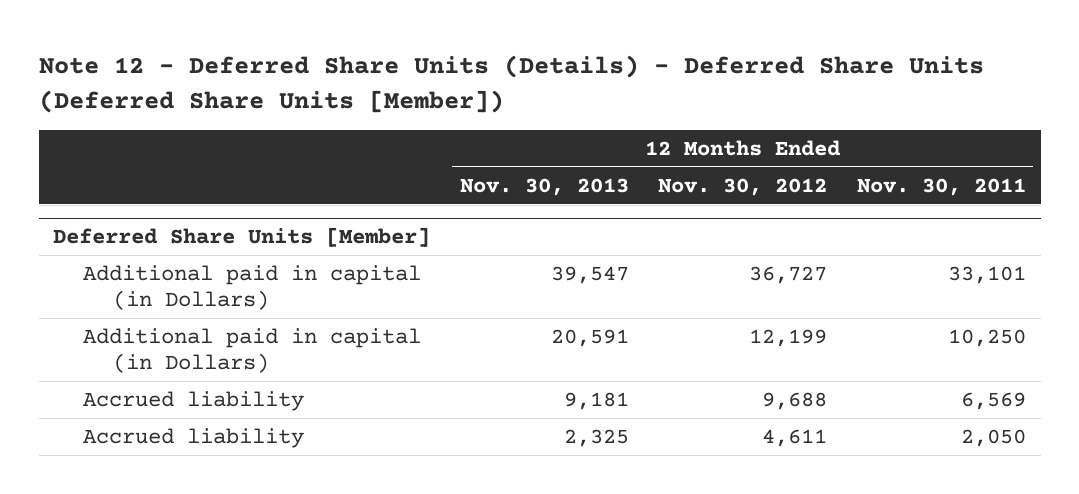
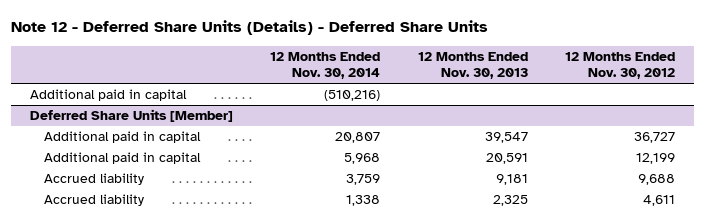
- Note 12 - Deferred Share Units (Details) - Deferred Share Units (Deferred Share Units [Member])
+ Note 12 - Deferred Share Units (Details) - Deferred Share Units
- | 12 Months Ended Nov. 30, 2013 | 12 Months Ended Nov. 30, 2012 | 12 Months Ended Nov. 30, 2011
+ | 12 Months Ended Nov. 30, 2014 | 12 Months Ended Nov. 30, 2013 | 12 Months Ended Nov. 30, 2012
+ Additional paid in capital | (510,216) | |
@ Deferred Share Units [Member]
- Additional paid in capital (in Dollars) | 39,547 | 36,727 | 33,101
- Additional paid in capital (in Dollars) | 20,591 | 12,199 | 10,250
+ Additional paid in capital | 20,807 | 39,547 | 36,727
+ Additional paid in capital | 5,968 | 20,591 | 12,199

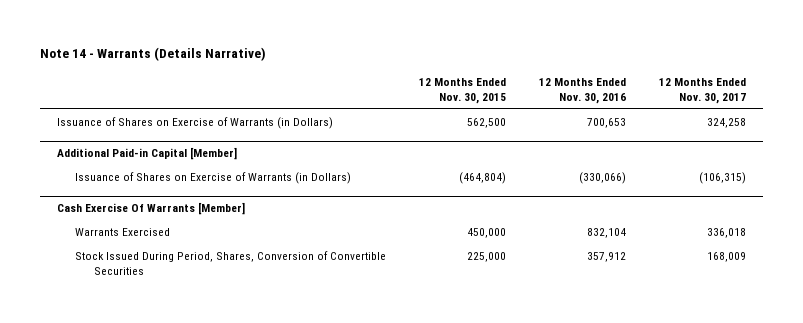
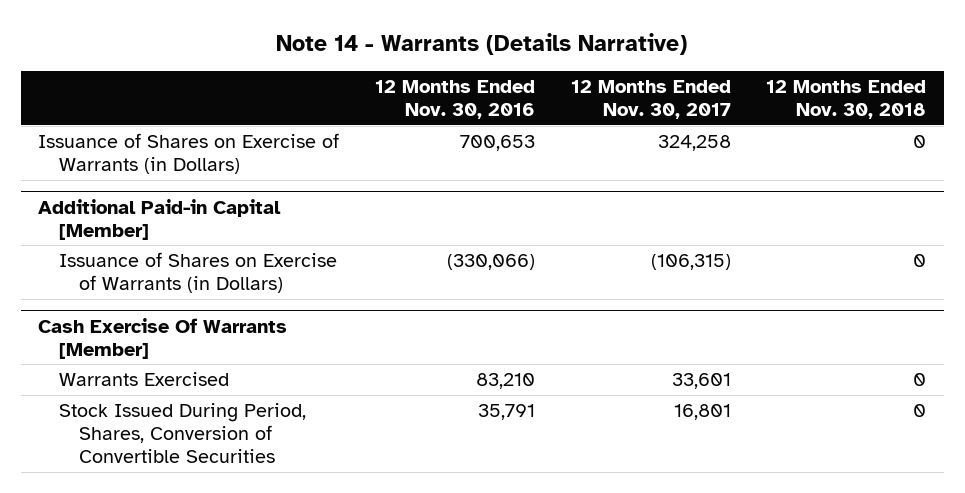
- | 12 Months Ended Nov. 30, 2015 | 12 Months Ended Nov. 30, 2016 | 12 Months Ended Nov. 30, 2017
+ | 12 Months Ended Nov. 30, 2016 | 12 Months Ended Nov. 30, 2017 | 12 Months Ended Nov. 30, 2018
@ Cash Exercise Of Warrants [Member]
- Warrants Exercised | 450,000 | 832,104 | 336,018
- Stock Issued During Period, Shares, Conversion of Convertible Securities | 225,000 | 357,912 | 168,009
+ Warrants Exercised | 83,210 | 33,601 | 0
+ Stock Issued During Period, Shares, Conversion of Convertible Securities | 35,791 | 16,801 | 0

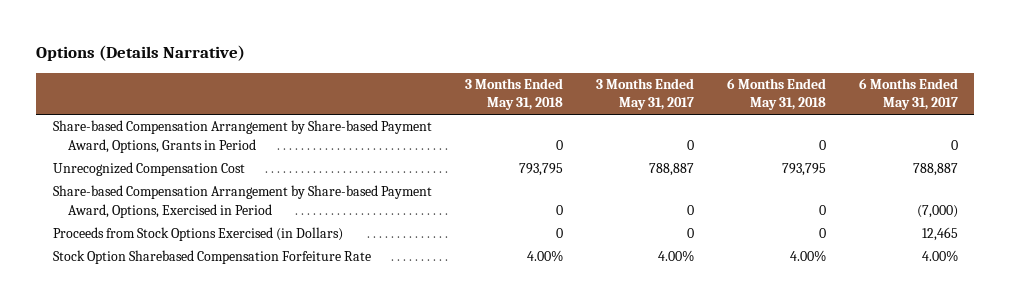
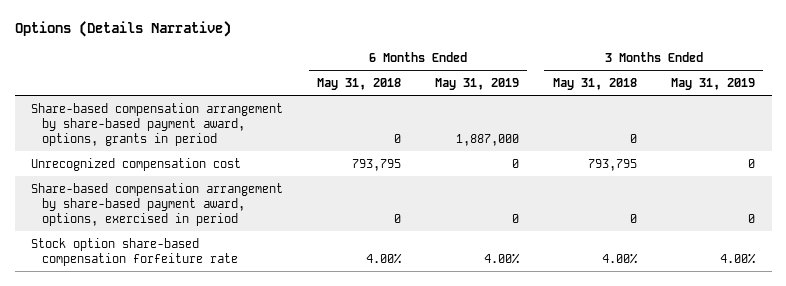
- | 3 Months Ended May 31, 2018 | 3 Months Ended May 31, 2017 | 6 Months Ended May 31, 2018 | 6 Months Ended May 31, 2017
+ | 6 Months Ended May 31, 2018 | 6 Months Ended May 31, 2019 | 3 Months Ended May 31, 2018 | 3 Months Ended May 31, 2019
- Share-based Compensation Arrangement by Share-based Payment Award, Options, Grants in Period | 0 | 0 | 0 | 0
- Unrecognized Compensation Cost | 793,795 | 788,887 | 793,795 | 788,887
- Share-based Compensation Arrangement by Share-based Payment Award, Options, Exercised in Period | 0 | 0 | 0 | (7,000)
- Proceeds from Stock Options Exercised (in Dollars) | 0 | 0 | 0 | 12,465
- Stock Option Sharebased Compensation Forfeiture Rate | 4.00% | 4.00% | 4.00% | 4.00%
+ Share-based compensation arrangement by share-based payment award, options, grants in period | 0 | 1,887,000 | 0 |
+ Unrecognized compensation cost | 793,795 | 0 | 793,795 | 0
+ Share-based compensation arrangement by share-based payment award, options, exercised in period | 0 | 0 | 0 | 0
+ Stock option share-based compensation forfeiture rate | 4.00% | 4.00% | 4.00% | 4.00%

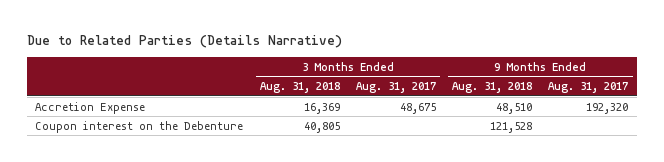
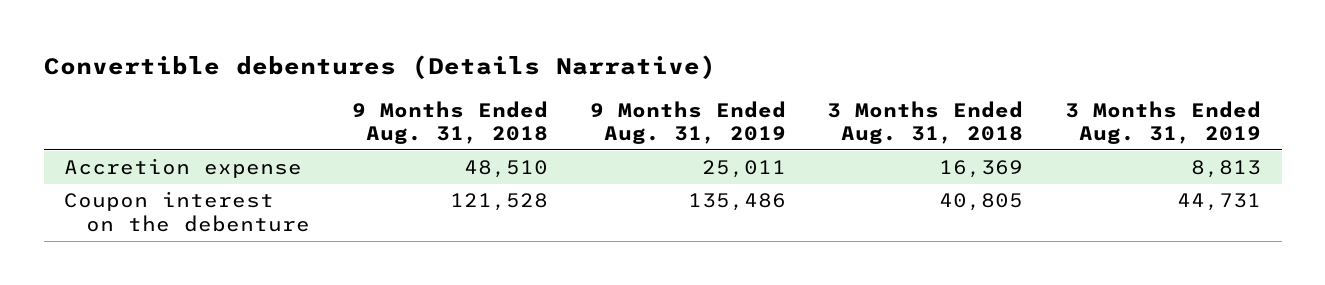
- Due to Related Parties (Details Narrative)
+ Convertible debentures (Details Narrative)
- | 3 Months Ended Aug. 31, 2018 | 3 Months Ended Aug. 31, 2017 | 9 Months Ended Aug. 31, 2018 | 9 Months Ended Aug. 31, 2017
+ | 9 Months Ended Aug. 31, 2018 | 9 Months Ended Aug. 31, 2019 | 3 Months Ended Aug. 31, 2018 | 3 Months Ended Aug. 31, 2019
- Accretion Expense | 16,369 | 48,675 | 48,510 | 192,320
- Coupon interest on the Debenture | 40,805 | | 121,528 |
+ Accretion expense | 48,510 | 25,011 | 16,369 | 8,813
+ Coupon interest on the debenture | 121,528 | 135,486 | 40,805 | 44,731

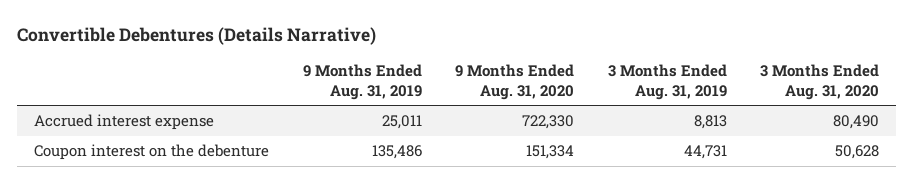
- Convertible debentures (Details Narrative)
+ Convertible Debentures (Details Narrative)
- | 9 Months Ended Aug. 31, 2018 | 9 Months Ended Aug. 31, 2019 | 3 Months Ended Aug. 31, 2018 | 3 Months Ended Aug. 31, 2019
+ | 9 Months Ended Aug. 31, 2019 | 9 Months Ended Aug. 31, 2020 | 3 Months Ended Aug. 31, 2019 | 3 Months Ended Aug. 31, 2020
- Accretion expense | 48,510 | 25,011 | 16,369 | 8,813
+ Accrued interest expense | 25,011 | 722,330 | 8,813 | 80,490

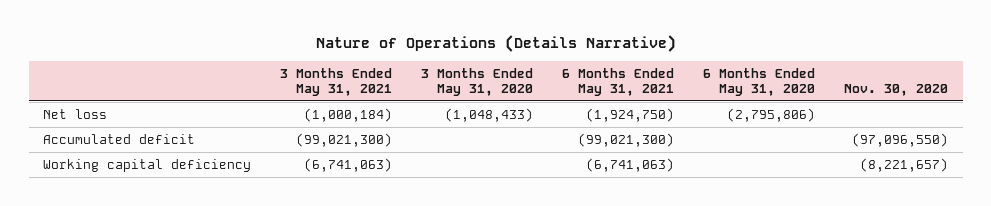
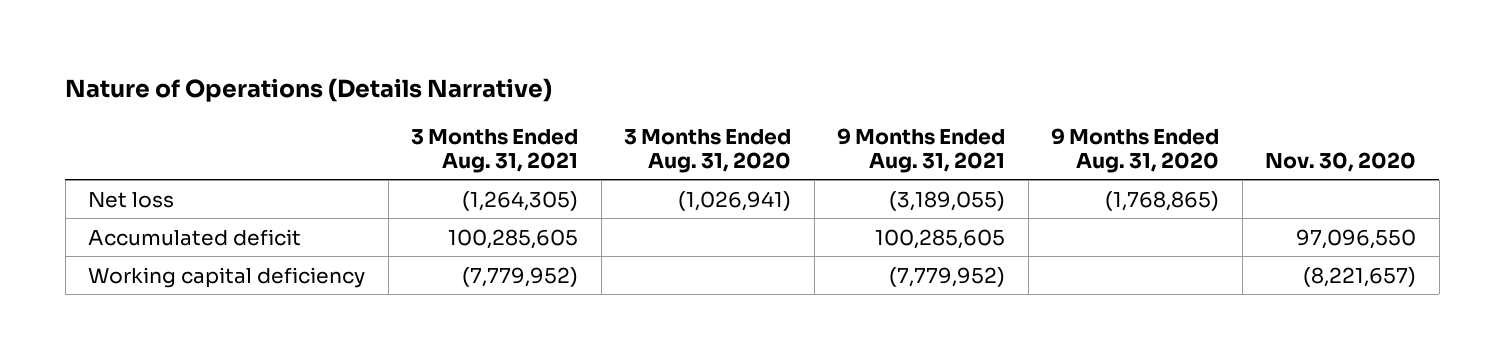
- | 3 Months Ended May 31, 2021 | 3 Months Ended May 31, 2020 | 6 Months Ended May 31, 2021 | 6 Months Ended May 31, 2020 | Nov. 30, 2020
+ | 3 Months Ended Aug. 31, 2021 | 3 Months Ended Aug. 31, 2020 | 9 Months Ended Aug. 31, 2021 | 9 Months Ended Aug. 31, 2020 | Nov. 30, 2020
- Accumulated deficit | (99,021,300) | | (99,021,300) | | (97,096,550)
+ Accumulated deficit | 100,285,605 | | 100,285,605 | | 97,096,550

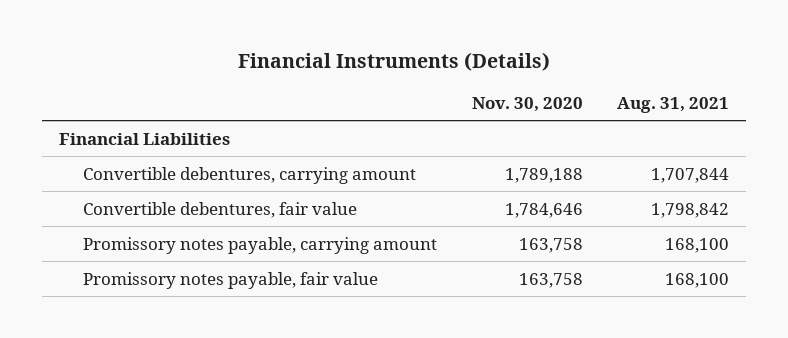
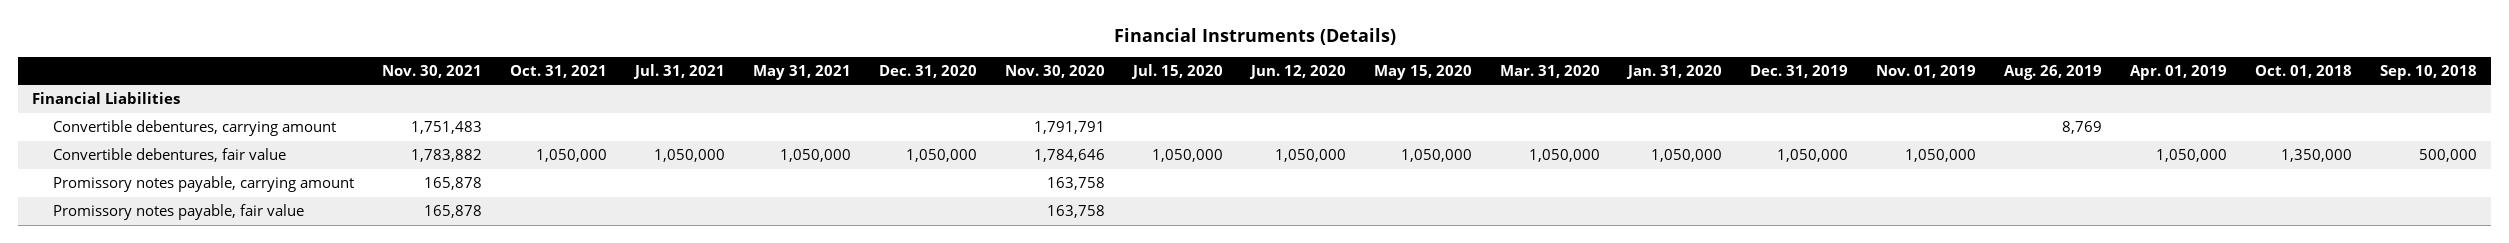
- | Nov. 30, 2020 | Aug. 31, 2021
+ | Nov. 30, 2021 | Oct. 31, 2021 | Jul. 31, 2021 | May 31, 2021 | Dec. 31, 2020 | Nov. 30, 2020 | Jul. 15, 2020 | Jun. 12, 2020 | May 15, 2020 | Mar. 31, 2020 | Jan. 31, 2020 | Dec. 31, 2019 | Nov. 01, 2019 | Aug. 26, 2019 | Apr. 01, 2019 | Oct. 01, 2018 | Sep. 10, 2018
- Convertible debentures, carrying amount | 1,789,188 | 1,707,844
+ Convertible debentures, carrying amount | 1,751,483 | | | | | 1,791,791 | | | | | | | | 8,769 | | |

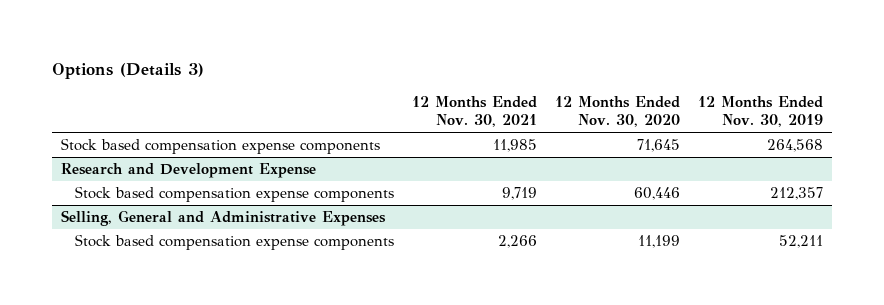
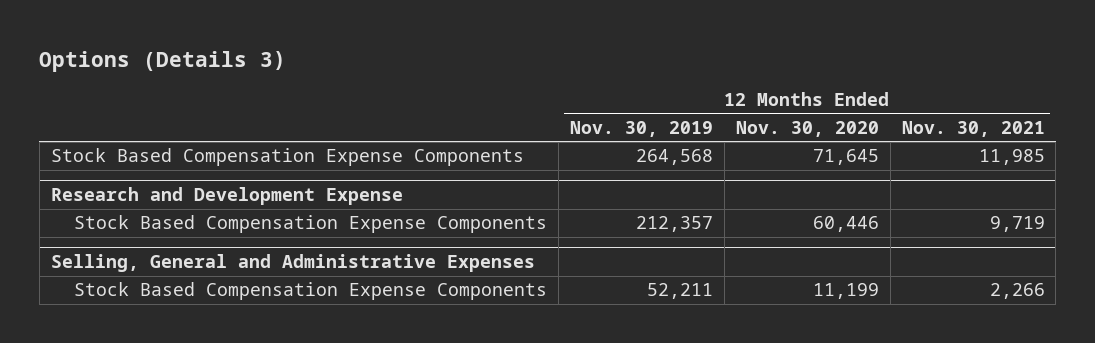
- | 12 Months Ended Nov. 30, 2021 | 12 Months Ended Nov. 30, 2020 | 12 Months Ended Nov. 30, 2019
+ | 12 Months Ended Nov. 30, 2019 | 12 Months Ended Nov. 30, 2020 | 12 Months Ended Nov. 30, 2021
- Stock based compensation expense components | 11,985 | 71,645 | 264,568
+ Stock Based Compensation Expense Components | 264,568 | 71,645 | 11,985
@ Research and Development Expense
- Stock based compensation expense components | 9,719 | 60,446 | 212,357
+ Stock Based Compensation Expense Components | 212,357 | 60,446 | 9,719
@ Selling, General and Administrative Expenses
- Stock based compensation expense components | 2,266 | 11,199 | 52,211
+ Stock Based Compensation Expense Components | 52,211 | 11,199 | 2,266

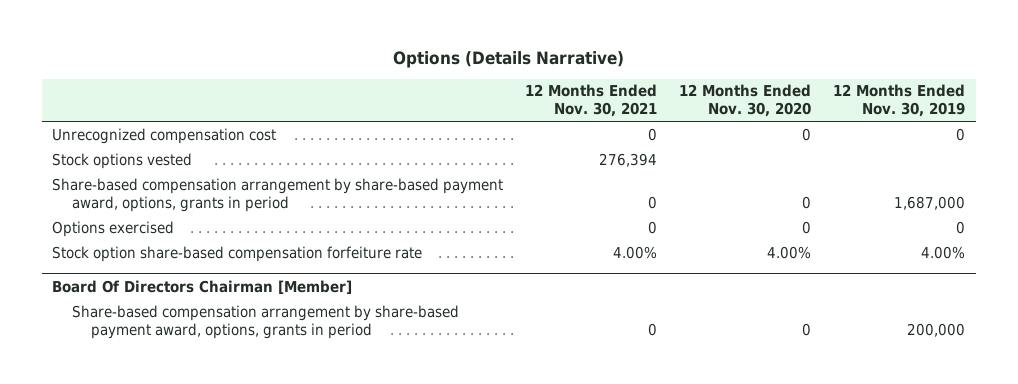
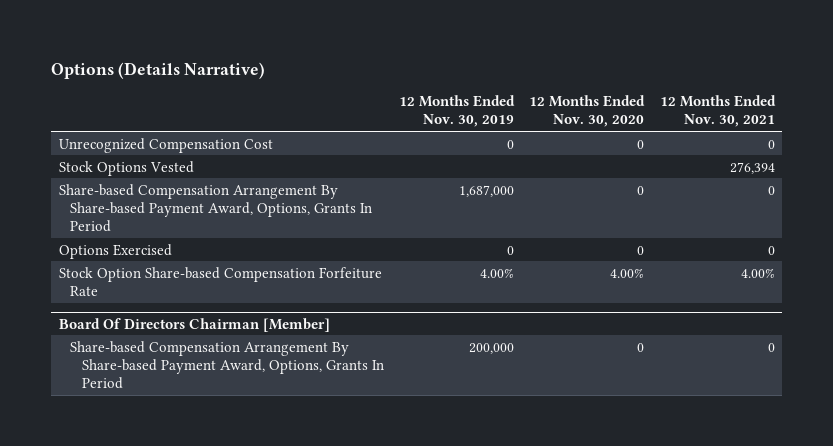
- | 12 Months Ended Nov. 30, 2021 | 12 Months Ended Nov. 30, 2020 | 12 Months Ended Nov. 30, 2019
+ | 12 Months Ended Nov. 30, 2019 | 12 Months Ended Nov. 30, 2020 | 12 Months Ended Nov. 30, 2021
- Unrecognized compensation cost | 0 | 0 | 0
- Stock options vested | 276,394 | |
- Share-based compensation arrangement by share-based payment award, options, grants in period | 0 | 0 | 1,687,000
- Options exercised | 0 | 0 | 0
- Stock option share-based compensation forfeiture rate | 4.00% | 4.00% | 4.00%
+ Unrecognized Compensation Cost | 0 | 0 | 0
+ Stock Options Vested | | | 276,394
+ Share-based Compensation Arrangement By Share-based Payment Award, Options, Grants In Period | 1,687,000 | 0 | 0
+ Options Exercised | 0 | 0 | 0
+ Stock Option Share-based Compensation Forfeiture Rate | 4.00% | 4.00% | 4.00%
@ Board Of Directors Chairman [Member]
- Share-based compensation arrangement by share-based payment award, options, grants in period | 0 | 0 | 200,000
+ Share-based Compensation Arrangement By Share-based Payment Award, Options, Grants In Period | 200,000 | 0 | 0

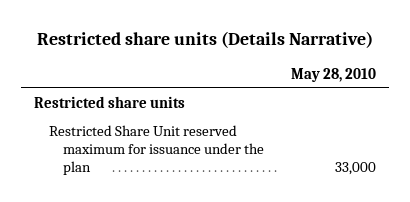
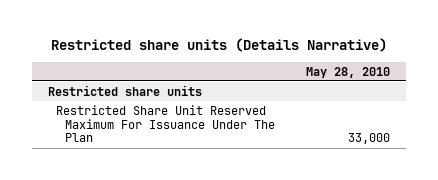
- Restricted Share Unit reserved maximum for issuance under the plan | 33,000
+ Restricted Share Unit Reserved Maximum For Issuance Under The Plan | 33,000

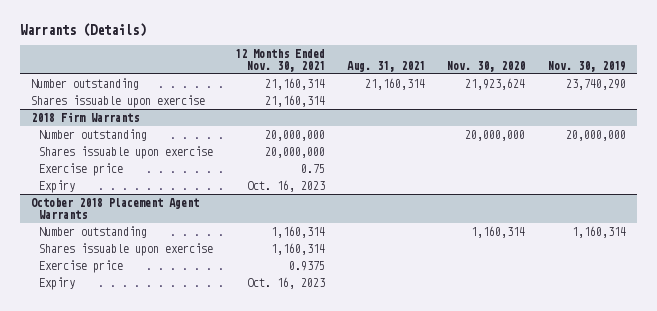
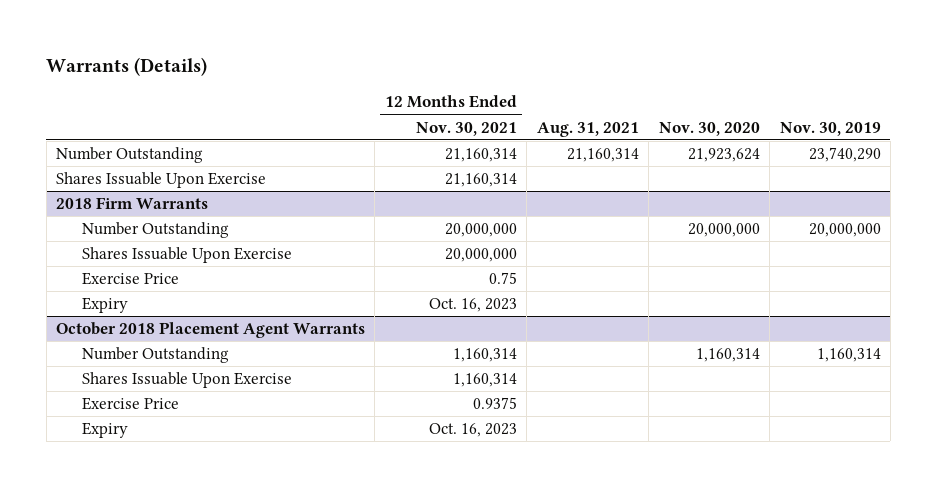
- Number outstanding | 21,160,314 | 21,160,314 | 21,923,624 | 23,740,290
- Shares issuable upon exercise | 21,160,314 | | |
+ Number Outstanding | 21,160,314 | 21,160,314 | 21,923,624 | 23,740,290
+ Shares Issuable Upon Exercise | 21,160,314 | | |
@ 2018 Firm Warrants
- Number outstanding | 20,000,000 | | 20,000,000 | 20,000,000
- Shares issuable upon exercise | 20,000,000 | | |
- Exercise price | 0.75 | | |
+ Number Outstanding | 20,000,000 | | 20,000,000 | 20,000,000
+ Shares Issuable Upon Exercise | 20,000,000 | | |
+ Exercise Price | 0.75 | | |
@ October 2018 Placement Agent Warrants
- Number outstanding | 1,160,314 | | 1,160,314 | 1,160,314
- Shares issuable upon exercise | 1,160,314 | | |
- Exercise price | 0.9375 | | |
+ Number Outstanding | 1,160,314 | | 1,160,314 | 1,160,314
+ Shares Issuable Upon Exercise | 1,160,314 | | |
+ Exercise Price | 0.9375 | | |

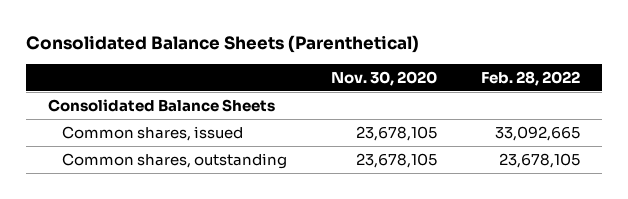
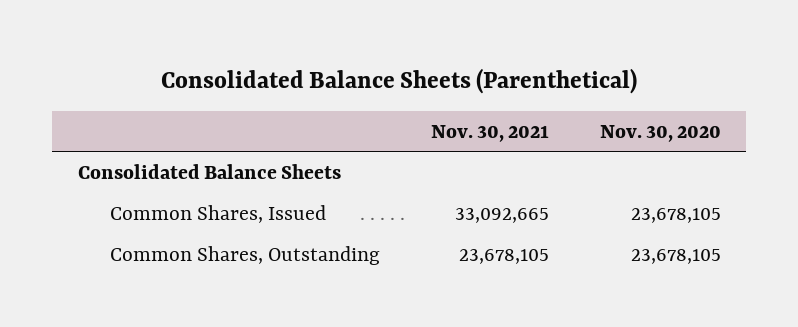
- | Nov. 30, 2020 | Feb. 28, 2022
+ | Nov. 30, 2021 | Nov. 30, 2020
- Common shares, issued | 23,678,105 | 33,092,665
- Common shares, outstanding | 23,678,105 | 23,678,105
+ Common Shares, Issued | 33,092,665 | 23,678,105
+ Common Shares, Outstanding | 23,678,105 | 23,678,105

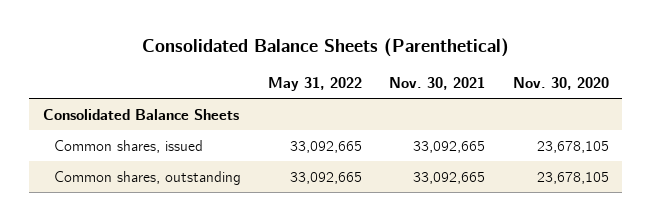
- | Nov. 30, 2021 | Nov. 30, 2020
+ | May 31, 2022 | Nov. 30, 2021 | Nov. 30, 2020
- Common Shares, Issued | 33,092,665 | 23,678,105
- Common Shares, Outstanding | 23,678,105 | 23,678,105
+ Common shares, issued | 33,092,665 | 33,092,665 | 23,678,105
+ Common shares, outstanding | 33,092,665 | 33,092,665 | 23,678,105

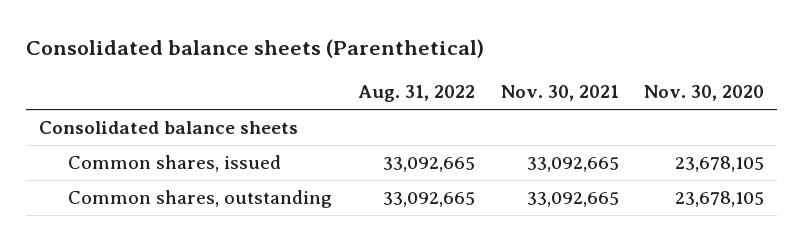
- Consolidated Balance Sheets (Parenthetical)
+ Consolidated balance sheets (Parenthetical)
- | May 31, 2022 | Nov. 30, 2021 | Nov. 30, 2020
+ | Aug. 31, 2022 | Nov. 30, 2021 | Nov. 30, 2020
- Consolidated Balance Sheets
+ Consolidated balance sheets

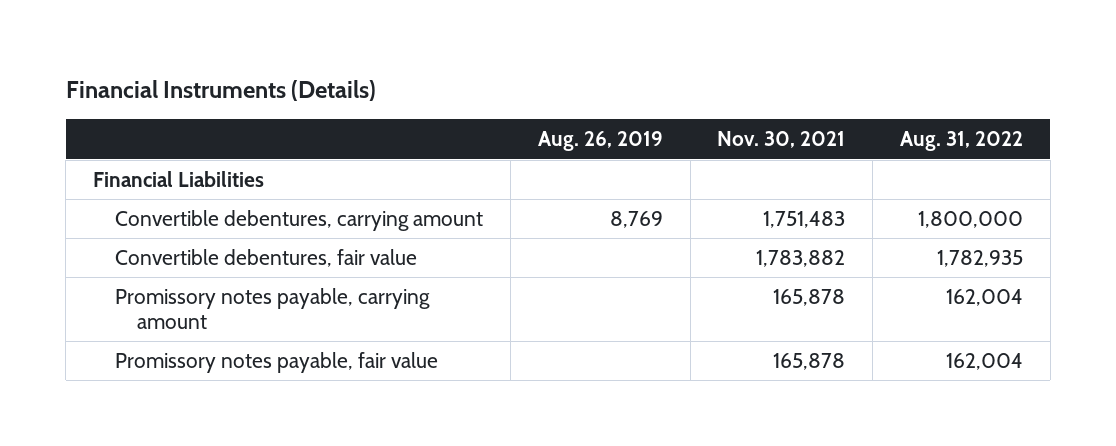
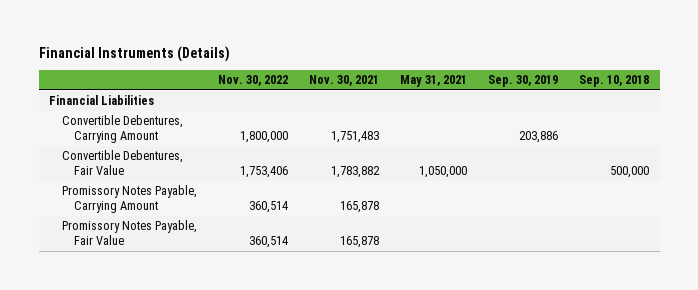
- | Aug. 26, 2019 | Nov. 30, 2021 | Aug. 31, 2022
+ | Nov. 30, 2022 | Nov. 30, 2021 | May 31, 2021 | Sep. 30, 2019 | Sep. 10, 2018
- Convertible debentures, carrying amount | 8,769 | 1,751,483 | 1,800,000
- Convertible debentures, fair value | | 1,783,882 | 1,782,935
- Promissory notes payable, carrying amount | | 165,878 | 162,004
- Promissory notes payable, fair value | | 165,878 | 162,004
+ Convertible Debentures, Carrying Amount | 1,800,000 | 1,751,483 | | 203,886 |
+ Convertible Debentures, Fair Value | 1,753,406 | 1,783,882 | 1,050,000 | | 500,000
+ Promissory Notes Payable, Carrying Amount | 360,514 | 165,878 | | |
+ Promissory Notes Payable, Fair Value | 360,514 | 165,878 | | |

